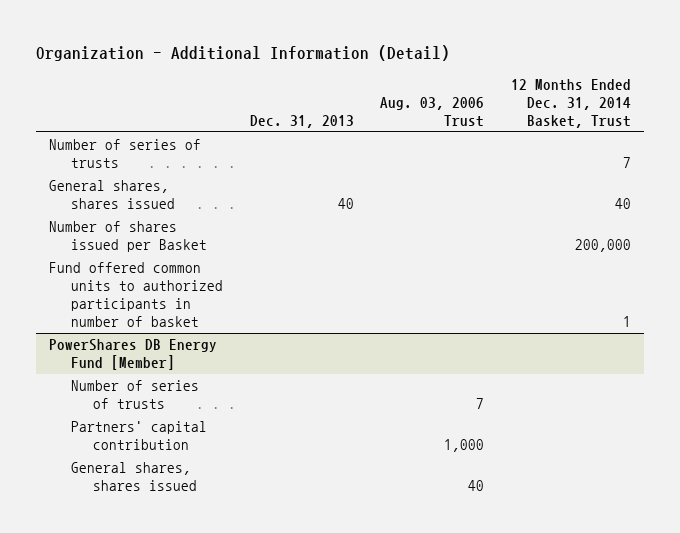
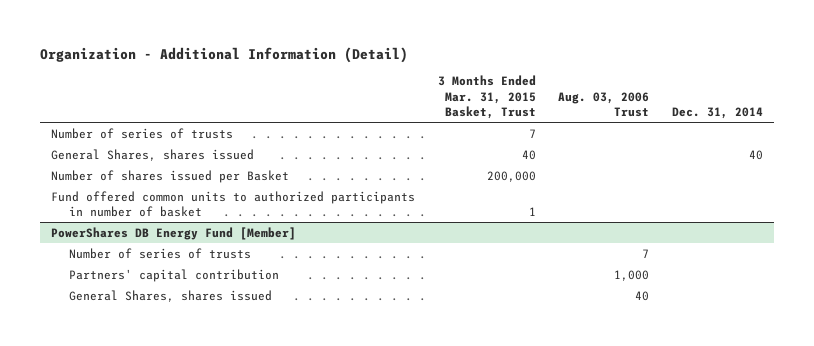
- | Dec. 31, 2013 | Aug. 03, 2006 Trust | 12 Months Ended Dec. 31, 2014 Basket, Trust
+ | 3 Months Ended Mar. 31, 2015 Basket, Trust | Aug. 03, 2006 Trust | Dec. 31, 2014
- General shares, shares issued | 40 | | 40
+ General Shares, shares issued | 40 | | 40
@ PowerShares DB Energy Fund [Member]
- General shares, shares issued | | 40 |
+ General Shares, shares issued | | 40 |

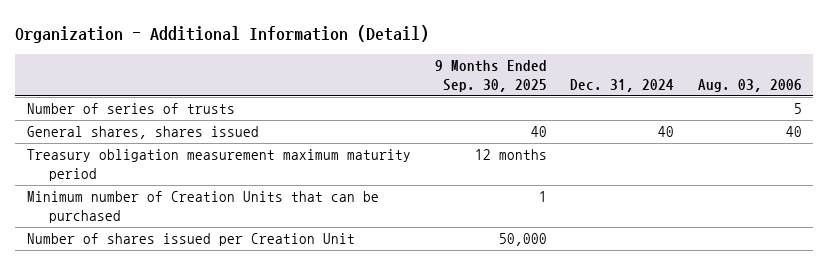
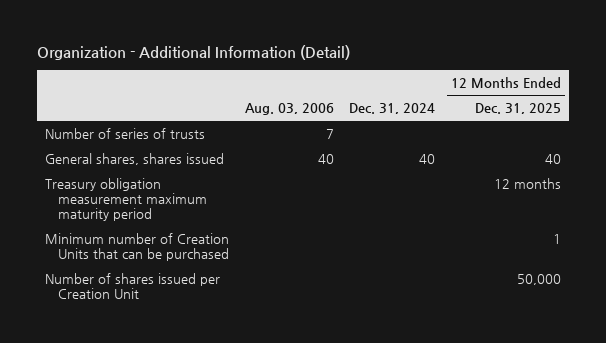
- | 9 Months Ended Sep. 30, 2025 | Dec. 31, 2024 | Aug. 03, 2006
+ | Aug. 03, 2006 | Dec. 31, 2024 | 12 Months Ended Dec. 31, 2025
- Number of series of trusts | | | 5
+ Number of series of trusts | 7 | |

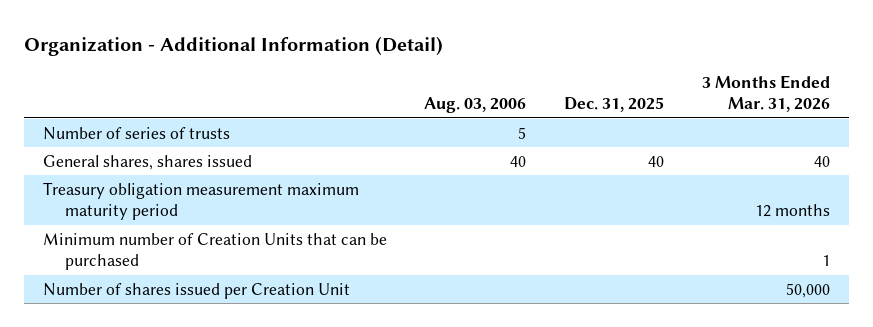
- | Aug. 03, 2006 | Dec. 31, 2024 | 12 Months Ended Dec. 31, 2025
+ | Aug. 03, 2006 | Dec. 31, 2025 | 3 Months Ended Mar. 31, 2026
- Number of series of trusts | 7 | |
+ Number of series of trusts | 5 | |

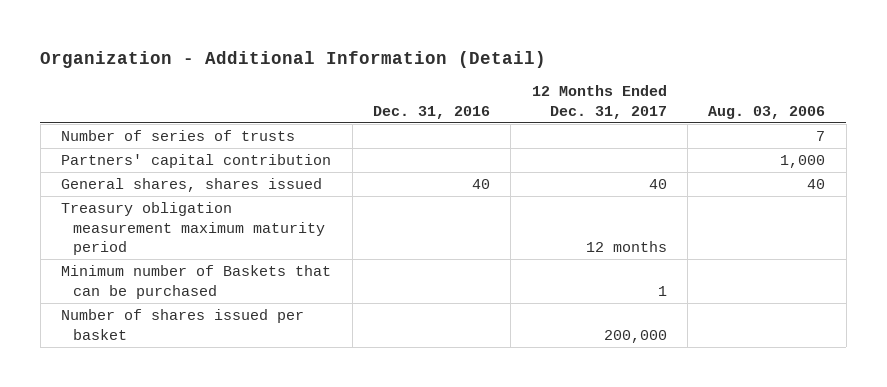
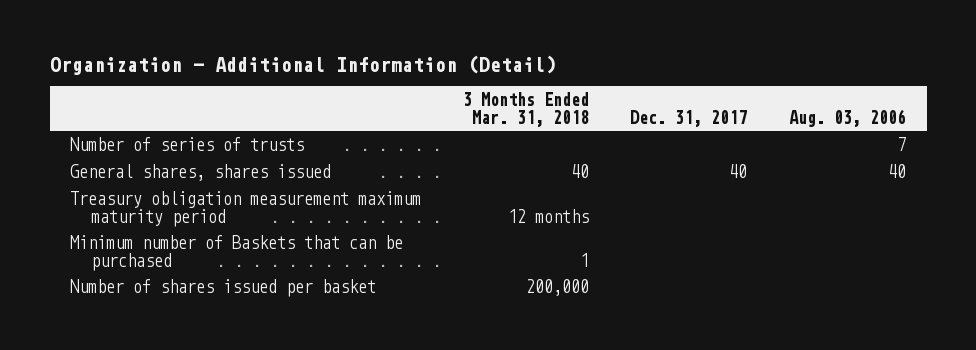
- | Dec. 31, 2016 | 12 Months Ended Dec. 31, 2017 | Aug. 03, 2006
+ | 3 Months Ended Mar. 31, 2018 | Dec. 31, 2017 | Aug. 03, 2006
- Partners' capital contribution | | | 1,000

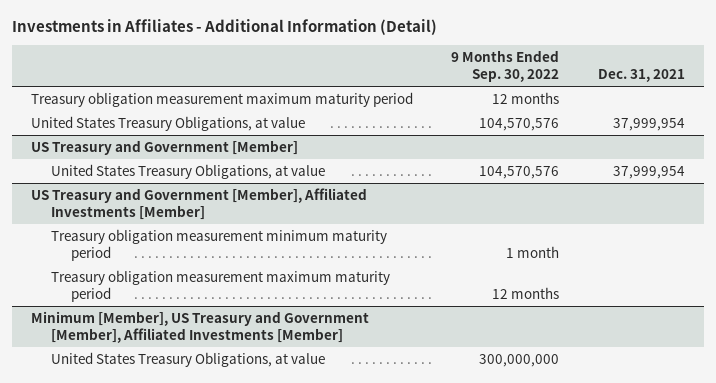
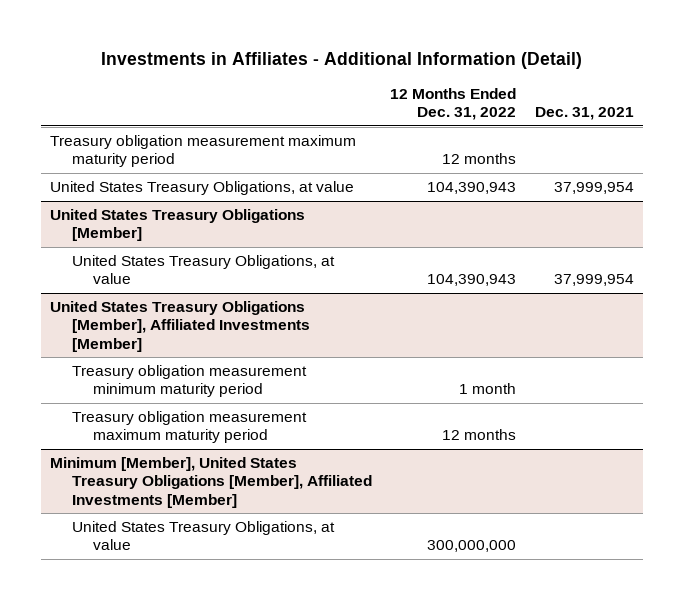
- | 9 Months Ended Sep. 30, 2022 | Dec. 31, 2021
+ | 12 Months Ended Dec. 31, 2022 | Dec. 31, 2021
- US Treasury and Government [Member]
+ United States Treasury Obligations [Member]
- US Treasury and Government [Member], Affiliated Investments [Member]
- Treasury obligation measurement minimum maturity period | 1 month |
- Treasury obligation measurement maximum maturity period | 12 months |
- Minimum [Member], US Treasury and Government [Member], Affiliated Investments [Member]
- United States Treasury Obligations, at value | 300,000,000 |
+ United States Treasury Obligations [Member], Affiliated Investments [Member]
+ Treasury obligation measurement minimum maturity period | 1 month |
+ Treasury obligation measurement maximum maturity period | 12 months |
+ Minimum [Member], United States Treasury Obligations [Member], Affiliated Investments [Member]
+ United States Treasury Obligations, at value | 300,000,000 |

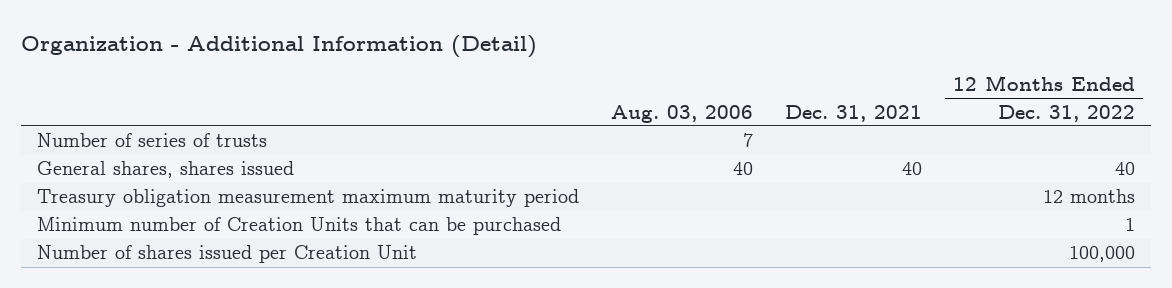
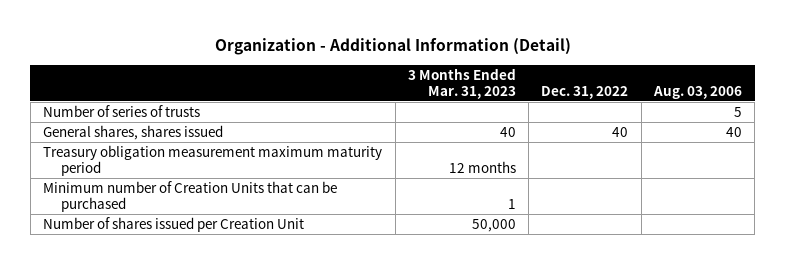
- | Aug. 03, 2006 | Dec. 31, 2021 | 12 Months Ended Dec. 31, 2022
+ | 3 Months Ended Mar. 31, 2023 | Dec. 31, 2022 | Aug. 03, 2006
- Number of series of trusts | 7 | |
+ Number of series of trusts | | | 5

